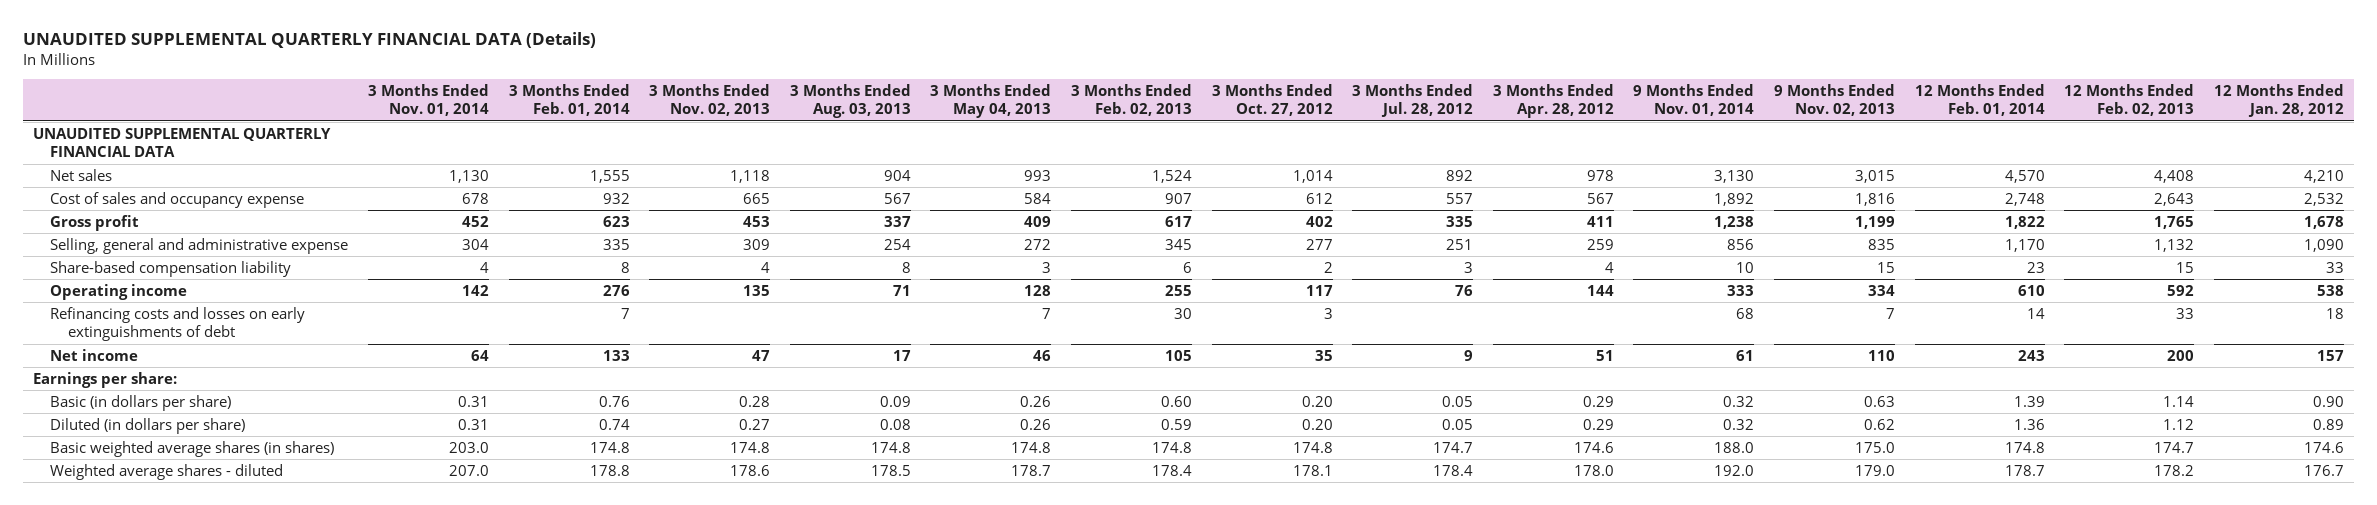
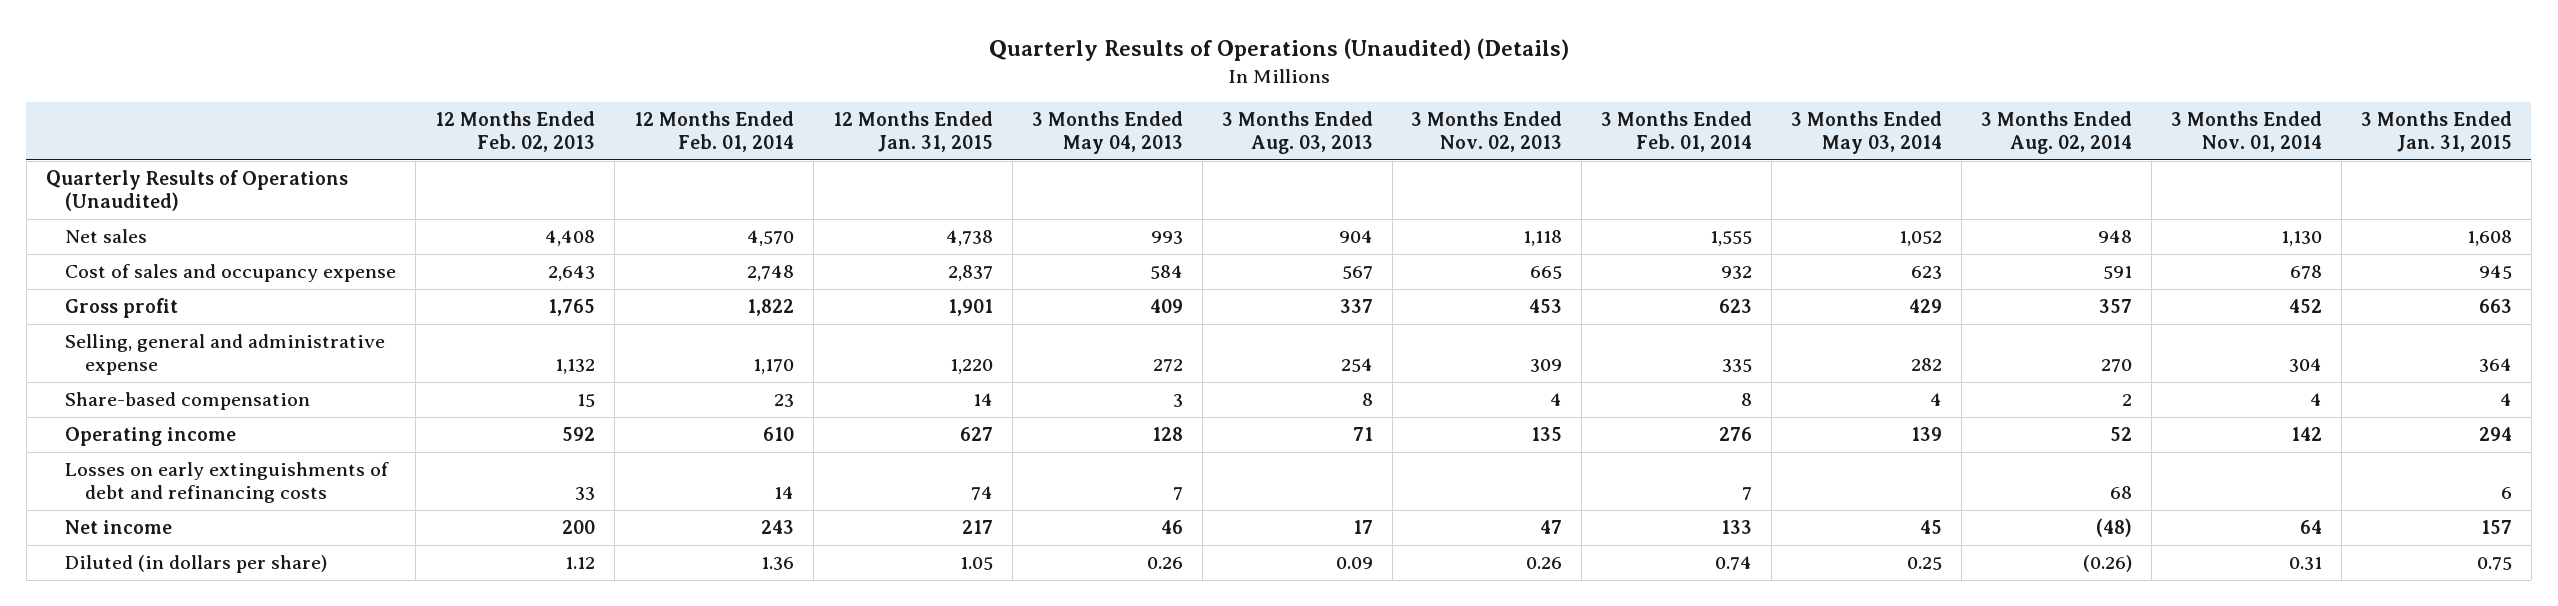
- UNAUDITED SUPPLEMENTAL QUARTERLY FINANCIAL DATA (Details)
+ Quarterly Results of Operations (Unaudited) (Details)
- | 3 Months Ended Nov. 01, 2014 | 3 Months Ended Feb. 01, 2014 | 3 Months Ended Nov. 02, 2013 | 3 Months Ended Aug. 03, 2013 | 3 Months Ended May 04, 2013 | 3 Months Ended Feb. 02, 2013 | 3 Months Ended Oct. 27, 2012 | 3 Months Ended Jul. 28, 2012 | 3 Months Ended Apr. 28, 2012 | 9 Months Ended Nov. 01, 2014 | 9 Months Ended Nov. 02, 2013 | 12 Months Ended Feb. 01, 2014 | 12 Months Ended Feb. 02, 2013 | 12 Months Ended Jan. 28, 2012
+ | 12 Months Ended Feb. 02, 2013 | 12 Months Ended Feb. 01, 2014 | 12 Months Ended Jan. 31, 2015 | 3 Months Ended May 04, 2013 | 3 Months Ended Aug. 03, 2013 | 3 Months Ended Nov. 02, 2013 | 3 Months Ended Feb. 01, 2014 | 3 Months Ended May 03, 2014 | 3 Months Ended Aug. 02, 2014 | 3 Months Ended Nov. 01, 2014 | 3 Months Ended Jan. 31, 2015
- UNAUDITED SUPPLEMENTAL QUARTERLY FINANCIAL DATA
+ Quarterly Results of Operations (Unaudited)
- Share-based compensation liability | 4 | 8 | 4 | 8 | 3 | 6 | 2 | 3 | 4 | 10 | 15 | 23 | 15 | 33
+ Share-based compensation | 15 | 23 | 14 | 3 | 8 | 4 | 8 | 4 | 2 | 4 | 4
- Refinancing costs and losses on early extinguishments of debt | | 7 | | | 7 | 30 | 3 | | | 68 | 7 | 14 | 33 | 18
+ Losses on early extinguishments of debt and refinancing costs | 33 | 14 | 74 | 7 | | | 7 | | 68 | | 6
- Earnings per share:
- Basic (in dollars per share) | 0.31 | 0.76 | 0.28 | 0.09 | 0.26 | 0.60 | 0.20 | 0.05 | 0.29 | 0.32 | 0.63 | 1.39 | 1.14 | 0.90
- Diluted (in dollars per share) | 0.31 | 0.74 | 0.27 | 0.08 | 0.26 | 0.59 | 0.20 | 0.05 | 0.29 | 0.32 | 0.62 | 1.36 | 1.12 | 0.89
- Basic weighted average shares (in shares) | 203.0 | 174.8 | 174.8 | 174.8 | 174.8 | 174.8 | 174.8 | 174.7 | 174.6 | 188.0 | 175.0 | 174.8 | 174.7 | 174.6
- Weighted average shares - diluted | 207.0 | 178.8 | 178.6 | 178.5 | 178.7 | 178.4 | 178.1 | 178.4 | 178.0 | 192.0 | 179.0 | 178.7 | 178.2 | 176.7
+ Diluted (in dollars per share) | 1.12 | 1.36 | 1.05 | 0.26 | 0.09 | 0.26 | 0.74 | 0.25 | (0.26) | 0.31 | 0.75

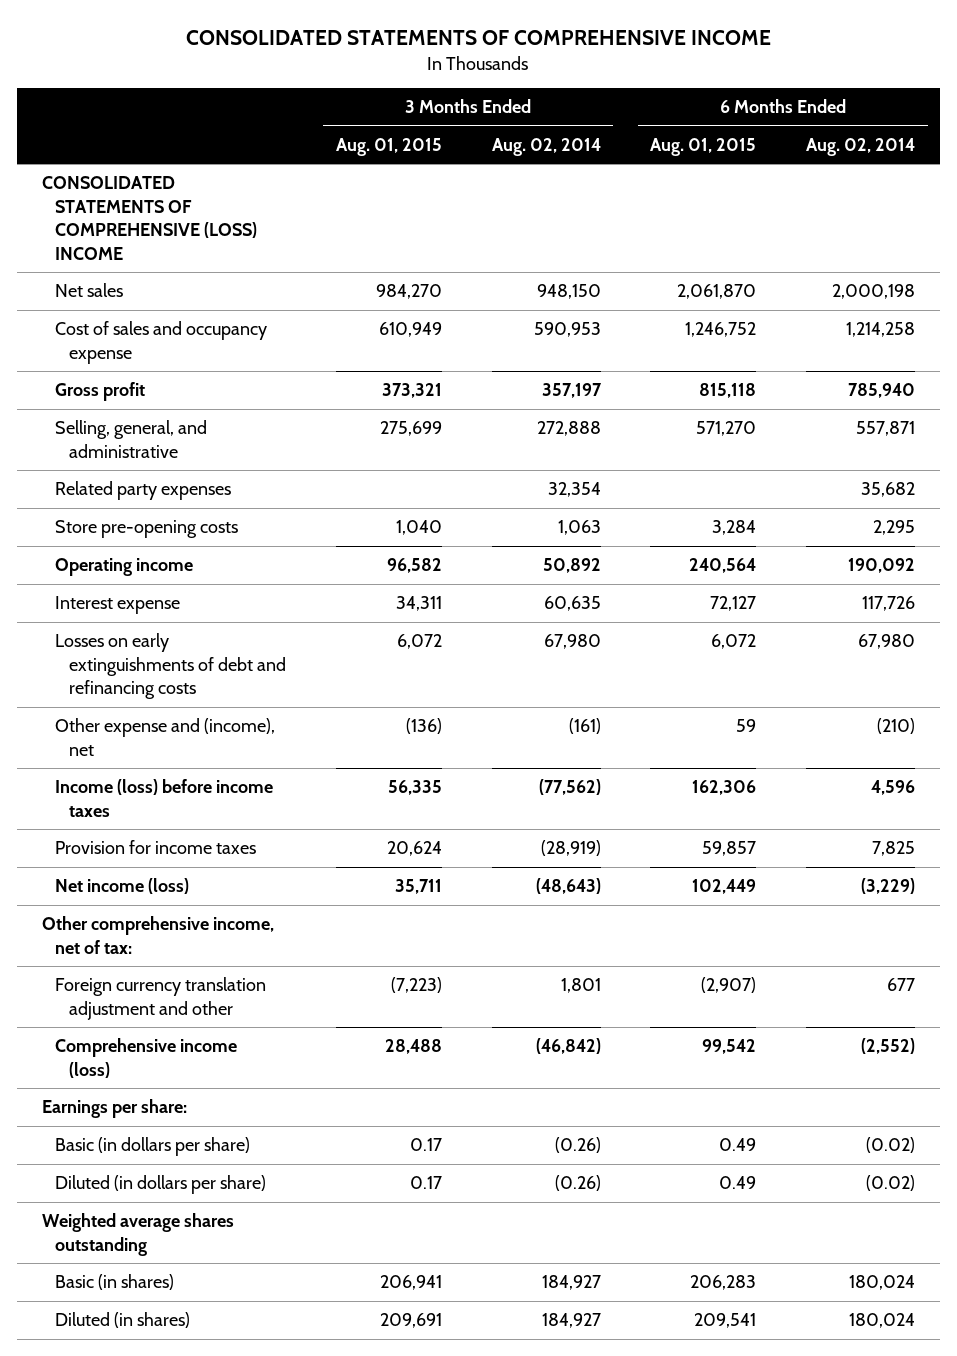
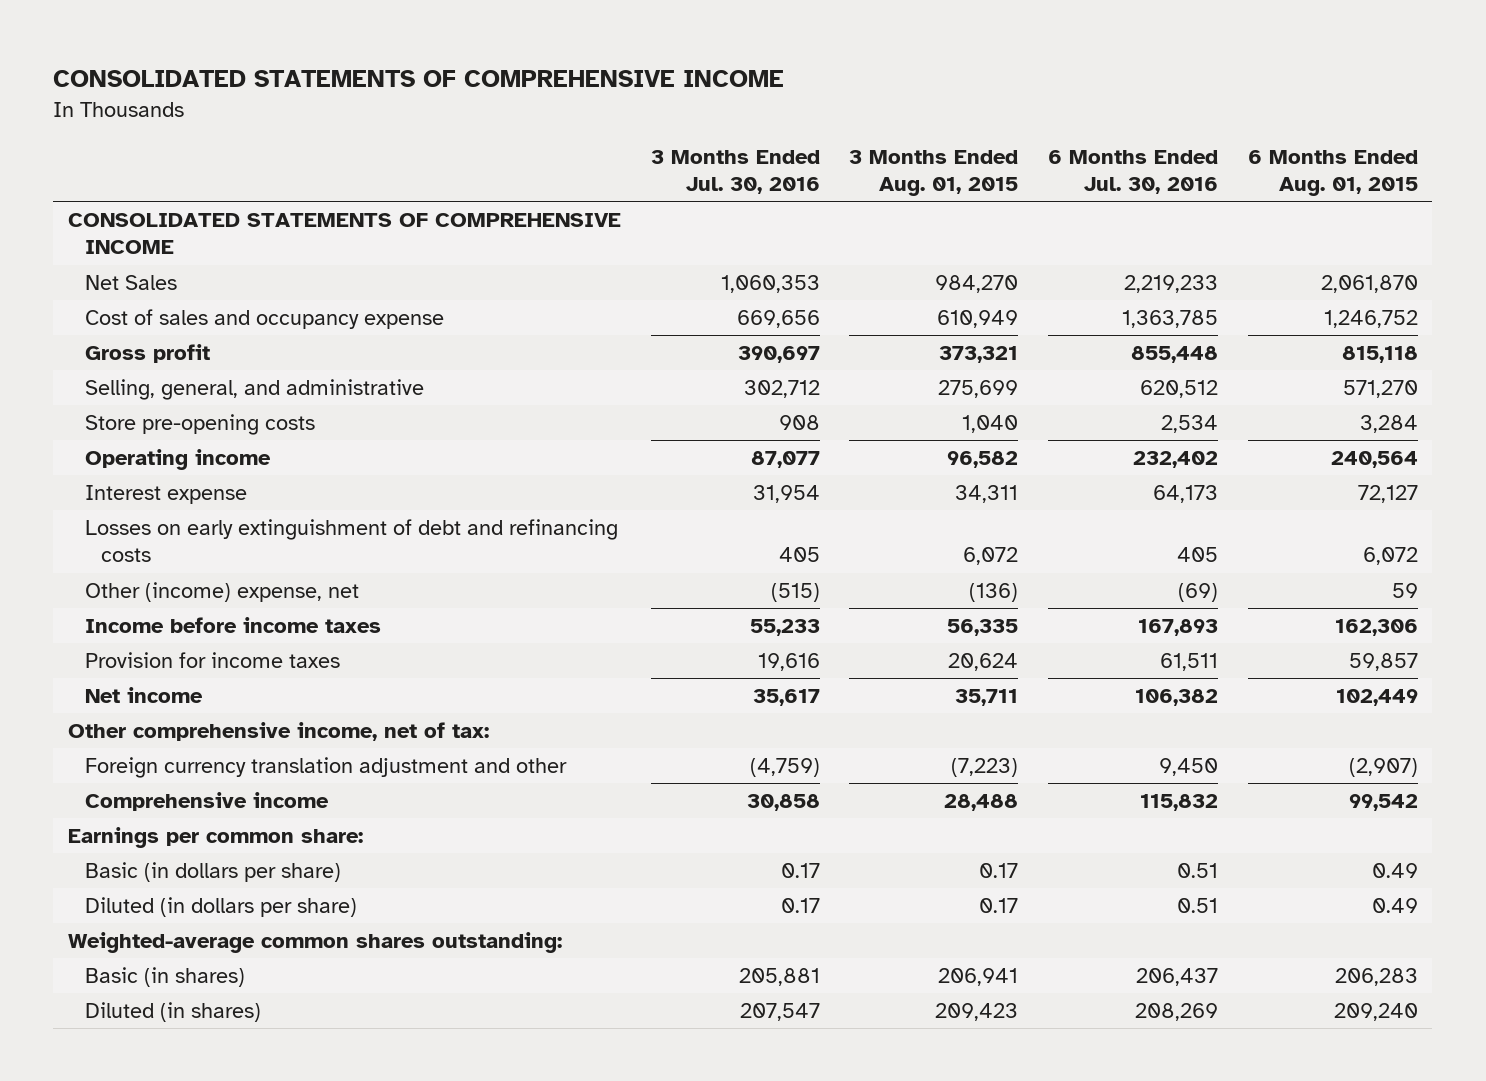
- | 3 Months Ended Aug. 01, 2015 | 3 Months Ended Aug. 02, 2014 | 6 Months Ended Aug. 01, 2015 | 6 Months Ended Aug. 02, 2014
+ | 3 Months Ended Jul. 30, 2016 | 3 Months Ended Aug. 01, 2015 | 6 Months Ended Jul. 30, 2016 | 6 Months Ended Aug. 01, 2015
- CONSOLIDATED STATEMENTS OF COMPREHENSIVE (LOSS) INCOME
- Net sales | 984,270 | 948,150 | 2,061,870 | 2,000,198
+ CONSOLIDATED STATEMENTS OF COMPREHENSIVE INCOME
+ Net Sales | 1,060,353 | 984,270 | 2,219,233 | 2,061,870
- Related party expenses | | 32,354 | | 35,682
- Losses on early extinguishments of debt and refinancing costs | 6,072 | 67,980 | 6,072 | 67,980
- Other expense and (income), net | (136) | (161) | 59 | (210)
- Income (loss) before income taxes | 56,335 | (77,562) | 162,306 | 4,596
+ Losses on early extinguishment of debt and refinancing costs | 405 | 6,072 | 405 | 6,072
+ Other (income) expense, net | (515) | (136) | (69) | 59
+ Income before income taxes | 55,233 | 56,335 | 167,893 | 162,306
- Net income (loss) | 35,711 | (48,643) | 102,449 | (3,229)
+ Net income | 35,617 | 35,711 | 106,382 | 102,449
- Comprehensive income (loss) | 28,488 | (46,842) | 99,542 | (2,552)
- Earnings per share:
+ Comprehensive income | 30,858 | 28,488 | 115,832 | 99,542
+ Earnings per common share:
- Weighted average shares outstanding
+ Weighted-average common shares outstanding:
- Diluted (in shares) | 209,691 | 184,927 | 209,541 | 180,024
+ Diluted (in shares) | 207,547 | 209,423 | 208,269 | 209,240

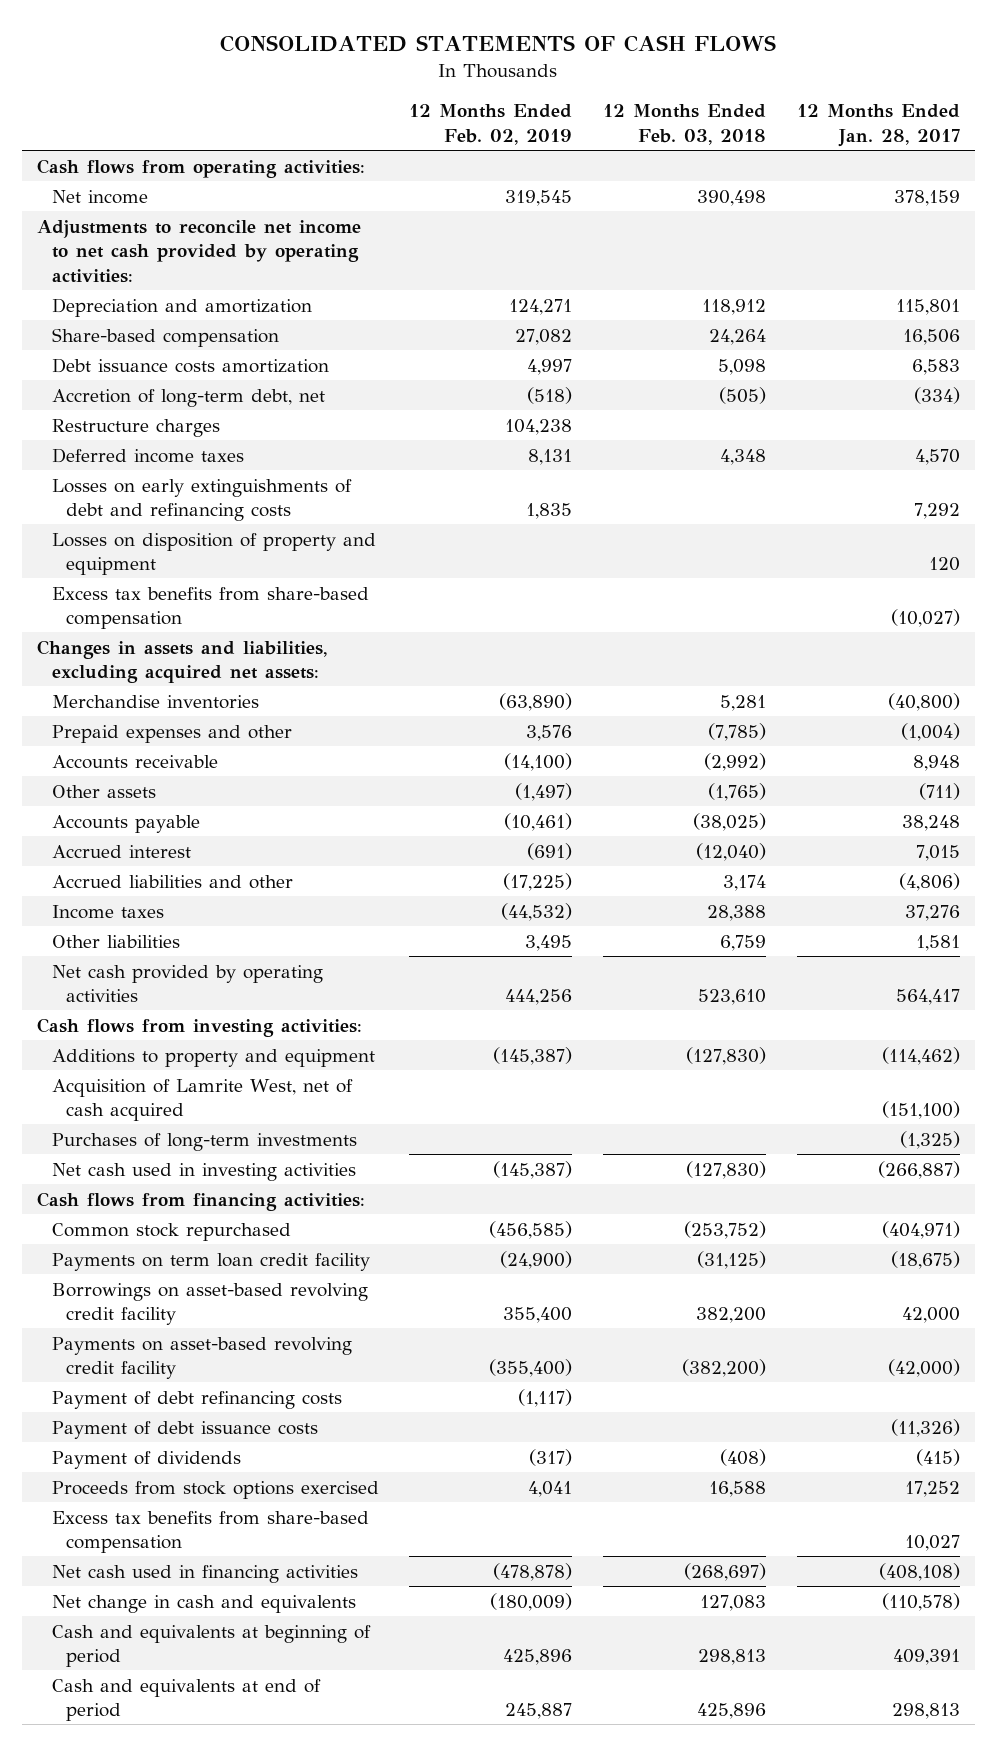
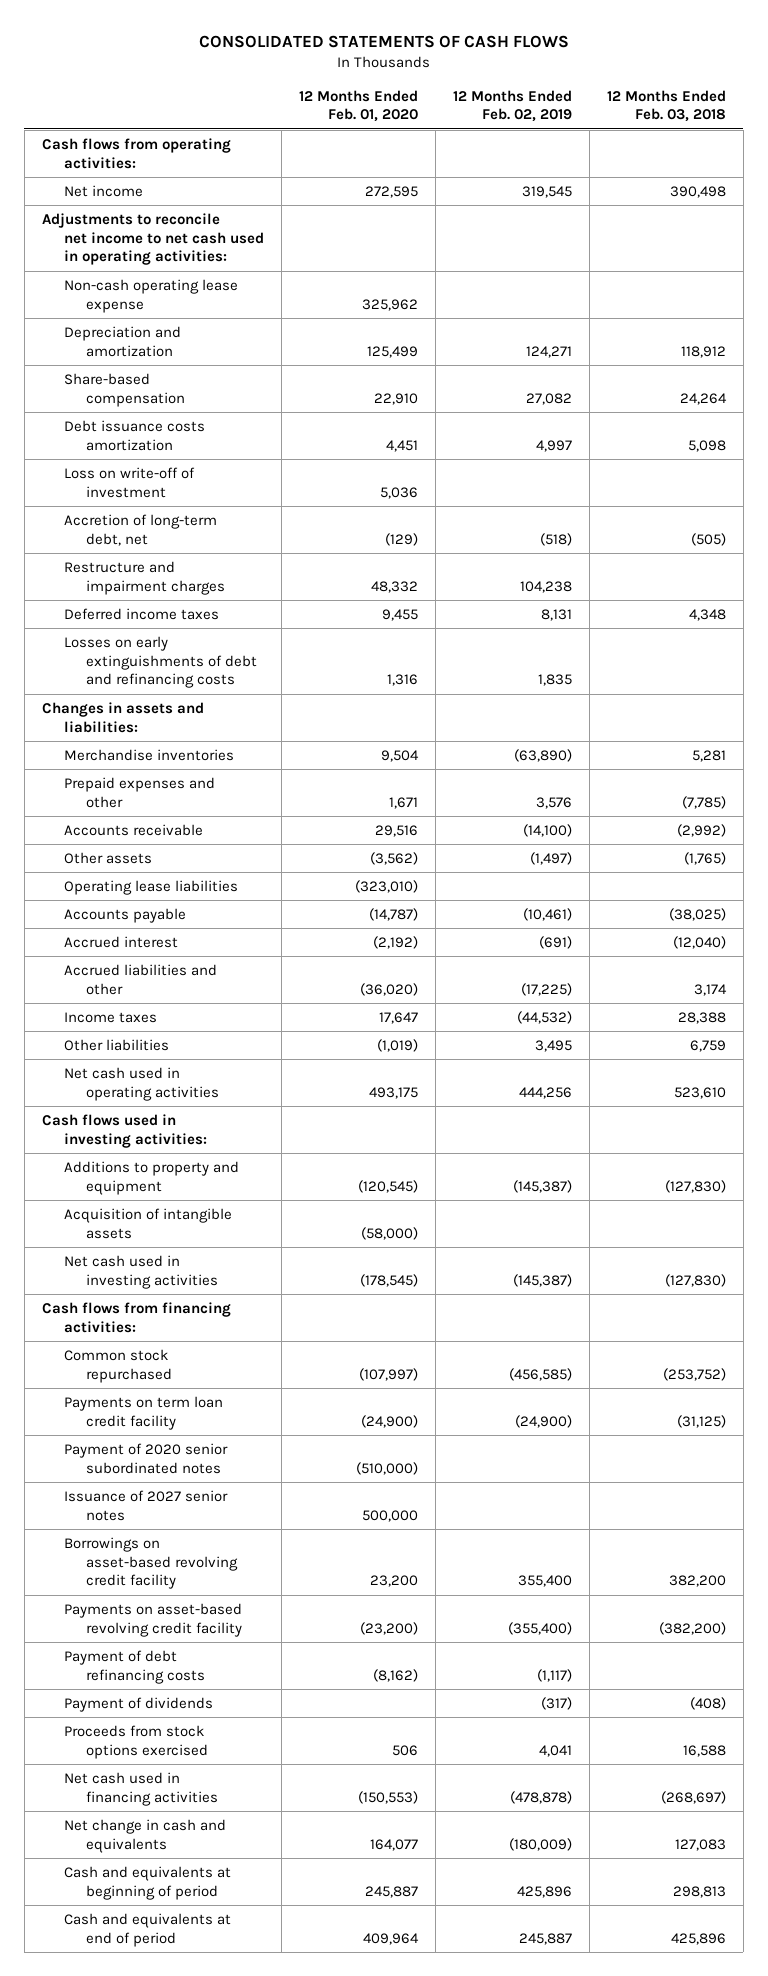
- | 12 Months Ended Feb. 02, 2019 | 12 Months Ended Feb. 03, 2018 | 12 Months Ended Jan. 28, 2017
+ | 12 Months Ended Feb. 01, 2020 | 12 Months Ended Feb. 02, 2019 | 12 Months Ended Feb. 03, 2018
- Adjustments to reconcile net income to net cash provided by operating activities:
+ Adjustments to reconcile net income to net cash used in operating activities:
+ Non-cash operating lease expense | 325,962 | |
+ Loss on write-off of investment | 5,036 | |
- Restructure charges | 104,238 | |
+ Restructure and impairment charges | 48,332 | 104,238 |
- Losses on disposition of property and equipment | | | 120
- Excess tax benefits from share-based compensation | | | (10,027)
- Changes in assets and liabilities, excluding acquired net assets:
+ Changes in assets and liabilities:
+ Operating lease liabilities | (323,010) | |
- Net cash provided by operating activities | 444,256 | 523,610 | 564,417
- Cash flows from investing activities:
+ Net cash used in operating activities | 493,175 | 444,256 | 523,610
+ Cash flows used in investing activities:
- Acquisition of Lamrite West, net of cash acquired | | | (151,100)
- Purchases of long-term investments | | | (1,325)
+ Acquisition of intangible assets | (58,000) | |
+ Payment of 2020 senior subordinated notes | (510,000) | |
+ Issuance of 2027 senior notes | 500,000 | |
- Payment of debt issuance costs | | | (11,326)
- Excess tax benefits from share-based compensation | | | 10,027

